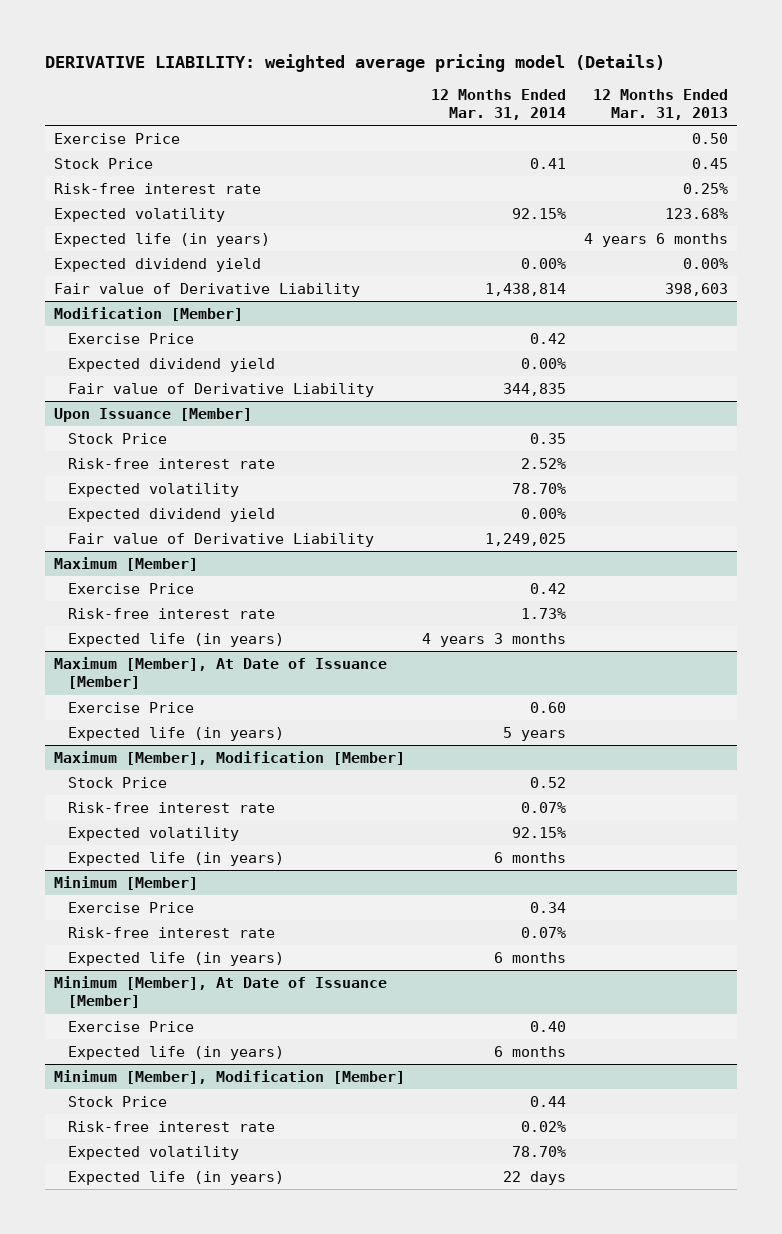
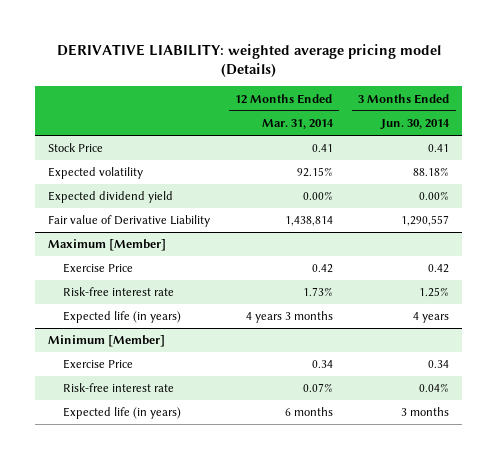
- | 12 Months Ended Mar. 31, 2014 | 12 Months Ended Mar. 31, 2013
+ | 12 Months Ended Mar. 31, 2014 | 3 Months Ended Jun. 30, 2014
- Exercise Price | | 0.50
- Risk-free interest rate | | 0.25%
- Expected life (in years) | | 4 years 6 months
- Modification [Member]
- Exercise Price | 0.42 |
- Expected dividend yield | 0.00% |
- Fair value of Derivative Liability | 344,835 |
- Upon Issuance [Member]
- Stock Price | 0.35 |
- Risk-free interest rate | 2.52% |
- Expected volatility | 78.70% |
- Expected dividend yield | 0.00% |
- Fair value of Derivative Liability | 1,249,025 |
- Maximum [Member], At Date of Issuance [Member]
- Exercise Price | 0.60 |
- Expected life (in years) | 5 years |
- Maximum [Member], Modification [Member]
- Stock Price | 0.52 |
- Risk-free interest rate | 0.07% |
- Expected volatility | 92.15% |
- Expected life (in years) | 6 months |
- Minimum [Member], At Date of Issuance [Member]
- Exercise Price | 0.40 |
- Expected life (in years) | 6 months |
- Minimum [Member], Modification [Member]
- Stock Price | 0.44 |
- Risk-free interest rate | 0.02% |
- Expected volatility | 78.70% |
- Expected life (in years) | 22 days |

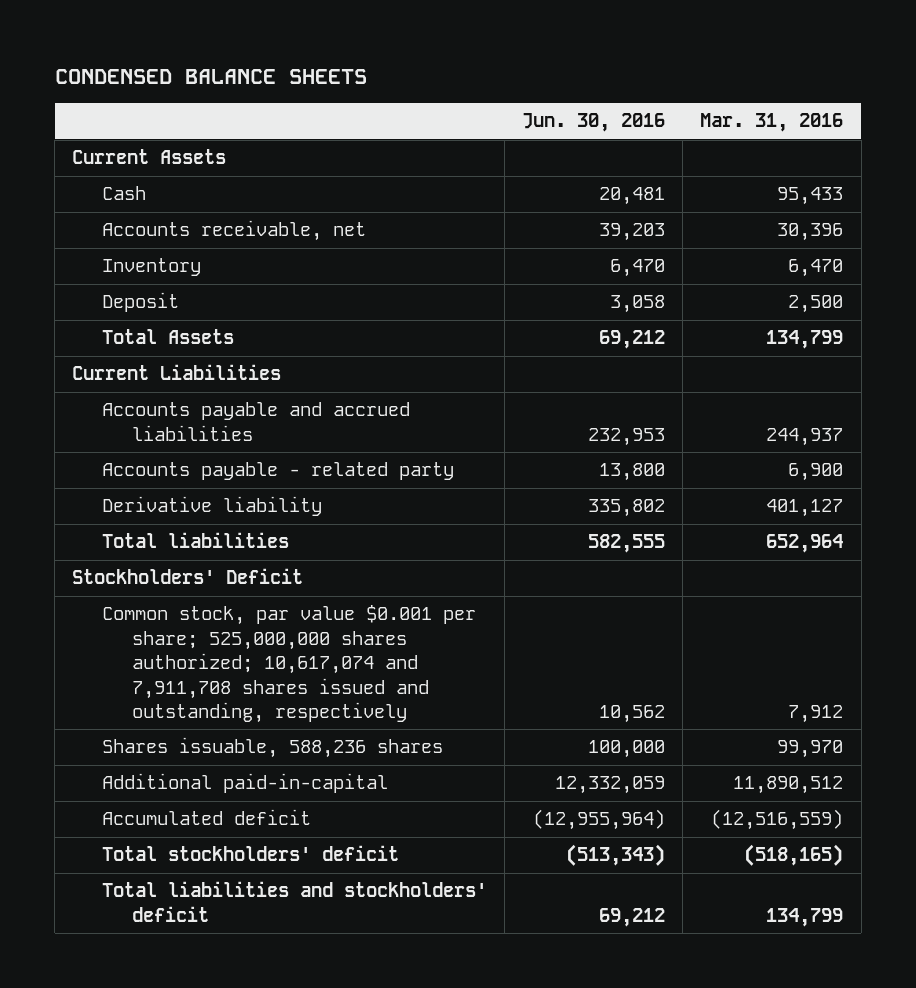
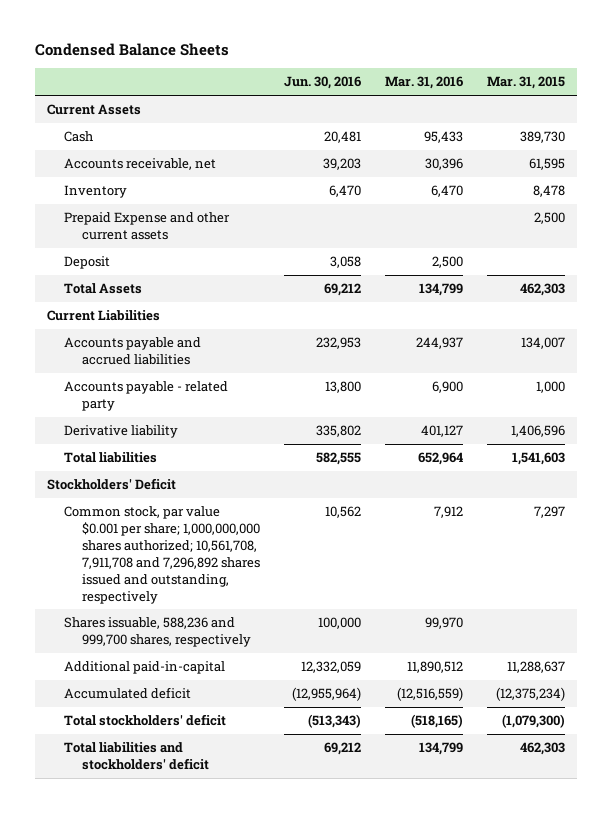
- CONDENSED BALANCE SHEETS
+ Condensed Balance Sheets
- | Jun. 30, 2016 | Mar. 31, 2016
+ | Jun. 30, 2016 | Mar. 31, 2016 | Mar. 31, 2015
+ Prepaid Expense and other current assets | | | 2,500
- Common stock, par value $0.001 per share; 525,000,000 shares authorized; 10,617,074 and 7,911,708 shares issued and outstanding, respectively | 10,562 | 7,912
- Shares issuable, 588,236 shares | 100,000 | 99,970
+ Common stock, par value $0.001 per share; 1,000,000,000 shares authorized; 10,561,708, 7,911,708 and 7,296,892 shares issued and outstanding, respectively | 10,562 | 7,912 | 7,297
+ Shares issuable, 588,236 and 999,700 shares, respectively | 100,000 | 99,970 |

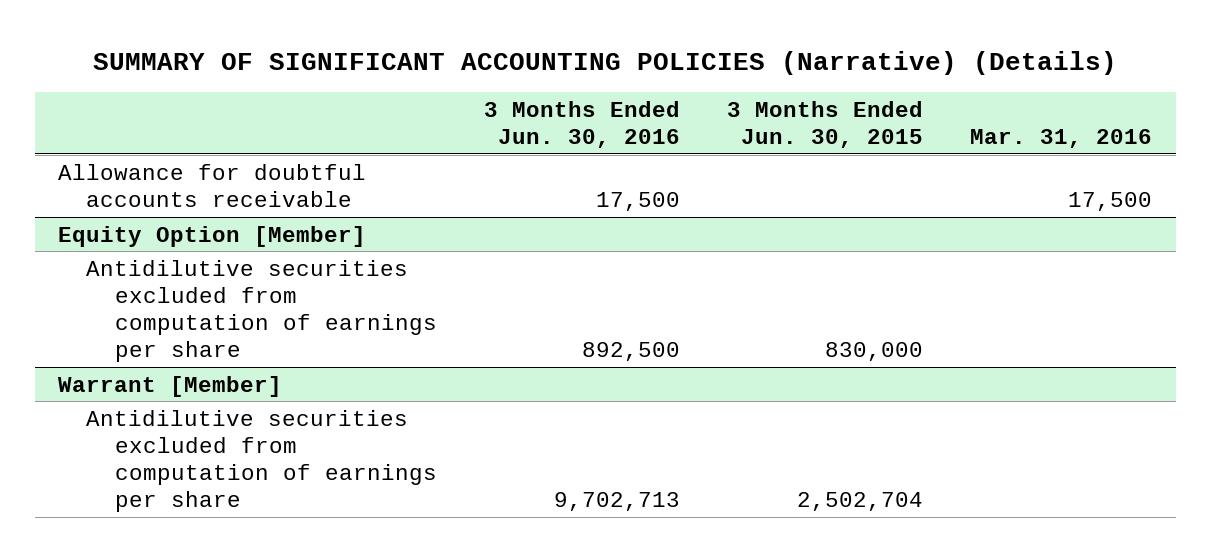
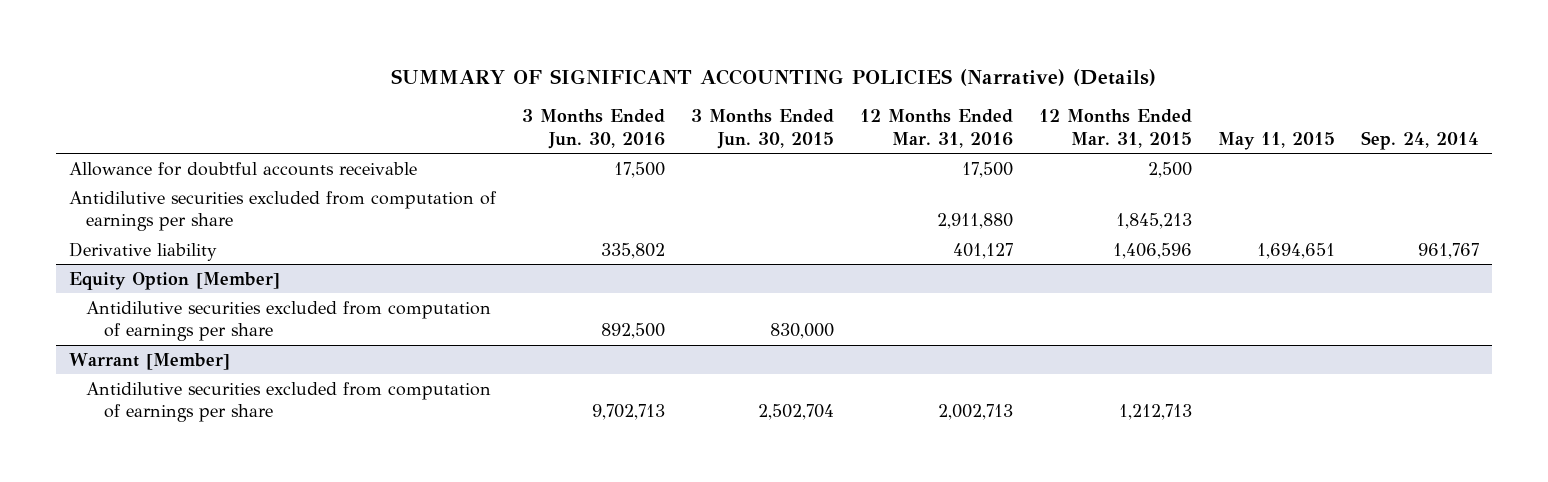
- | 3 Months Ended Jun. 30, 2016 | 3 Months Ended Jun. 30, 2015 | Mar. 31, 2016
+ | 3 Months Ended Jun. 30, 2016 | 3 Months Ended Jun. 30, 2015 | 12 Months Ended Mar. 31, 2016 | 12 Months Ended Mar. 31, 2015 | May 11, 2015 | Sep. 24, 2014
+ Antidilutive securities excluded from computation of earnings per share | | | 2,911,880 | 1,845,213 | |
+ Derivative liability | 335,802 | | 401,127 | 1,406,596 | 1,694,651 | 961,767

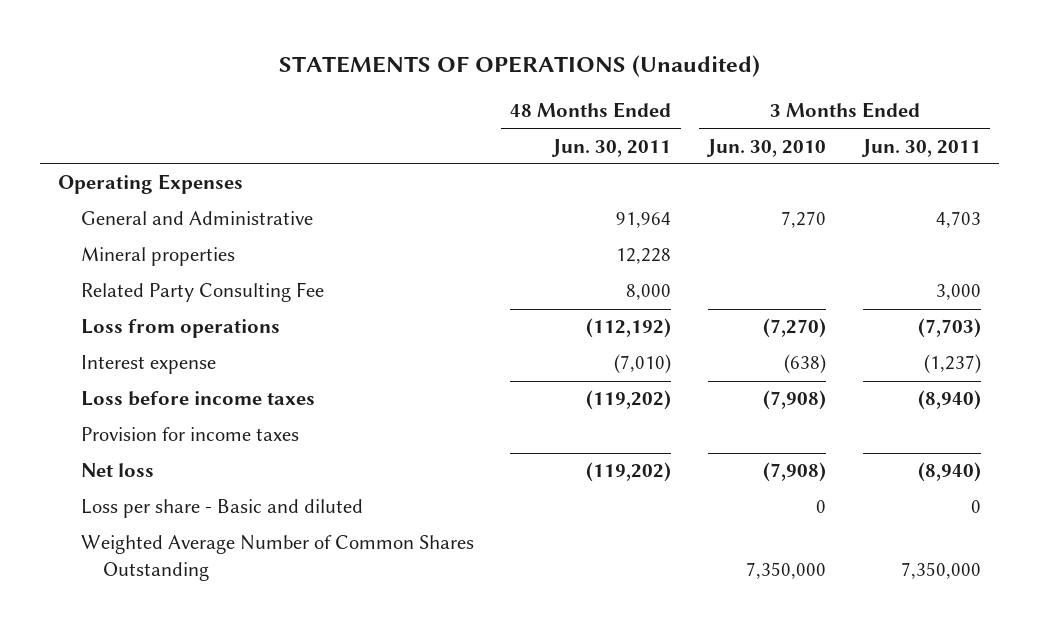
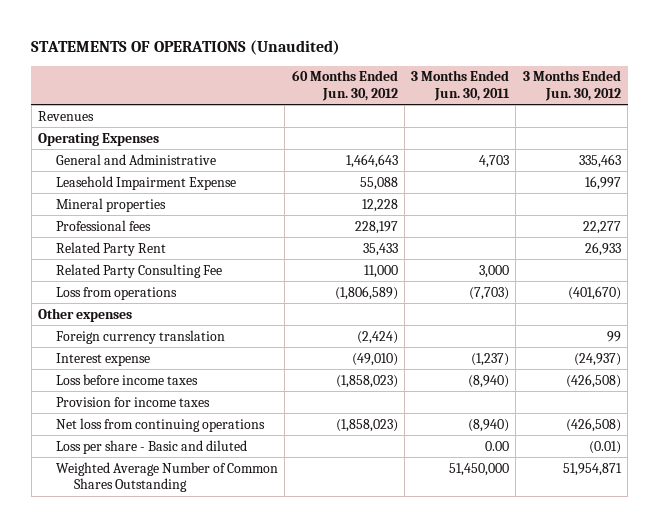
- | 48 Months Ended Jun. 30, 2011 | 3 Months Ended Jun. 30, 2010 | 3 Months Ended Jun. 30, 2011
+ | 60 Months Ended Jun. 30, 2012 | 3 Months Ended Jun. 30, 2011 | 3 Months Ended Jun. 30, 2012
+ Revenues
+ Leasehold Impairment Expense | 55,088 | | 16,997
+ Professional fees | 228,197 | | 22,277
+ Related Party Rent | 35,433 | | 26,933
+ Other expenses
+ Foreign currency translation | (2,424) | | 99
- Net loss | (119,202) | (7,908) | (8,940)
- Loss per share - Basic and diluted | | 0 | 0
- Weighted Average Number of Common Shares Outstanding | | 7,350,000 | 7,350,000
+ Net loss from continuing operations | (1,858,023) | (8,940) | (426,508)
+ Loss per share - Basic and diluted | | 0.00 | (0.01)
+ Weighted Average Number of Common Shares Outstanding | | 51,450,000 | 51,954,871

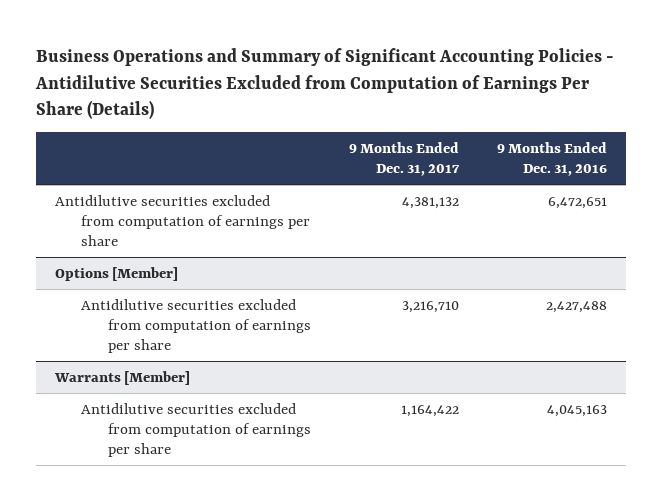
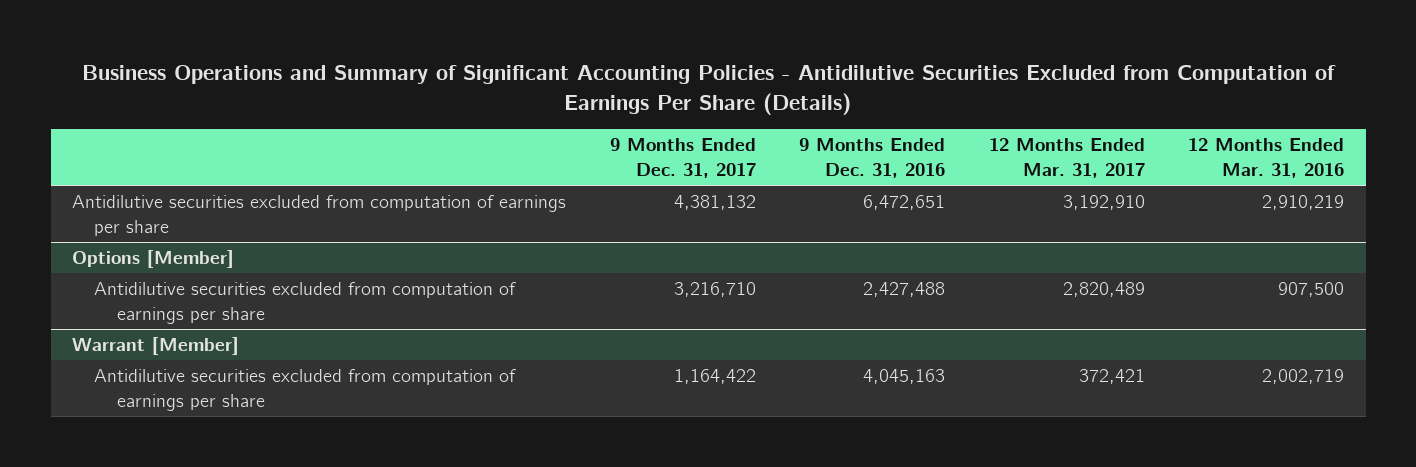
- | 9 Months Ended Dec. 31, 2017 | 9 Months Ended Dec. 31, 2016
+ | 9 Months Ended Dec. 31, 2017 | 9 Months Ended Dec. 31, 2016 | 12 Months Ended Mar. 31, 2017 | 12 Months Ended Mar. 31, 2016
- Warrants [Member]
+ Warrant [Member]

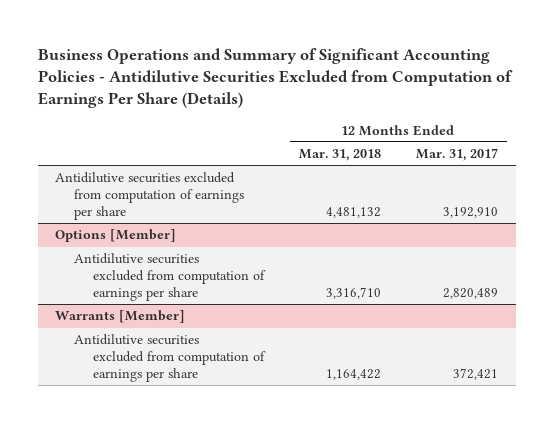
- | 9 Months Ended Dec. 31, 2017 | 9 Months Ended Dec. 31, 2016 | 12 Months Ended Mar. 31, 2017 | 12 Months Ended Mar. 31, 2016
+ | 12 Months Ended Mar. 31, 2018 | 12 Months Ended Mar. 31, 2017
- Warrant [Member]
+ Warrants [Member]

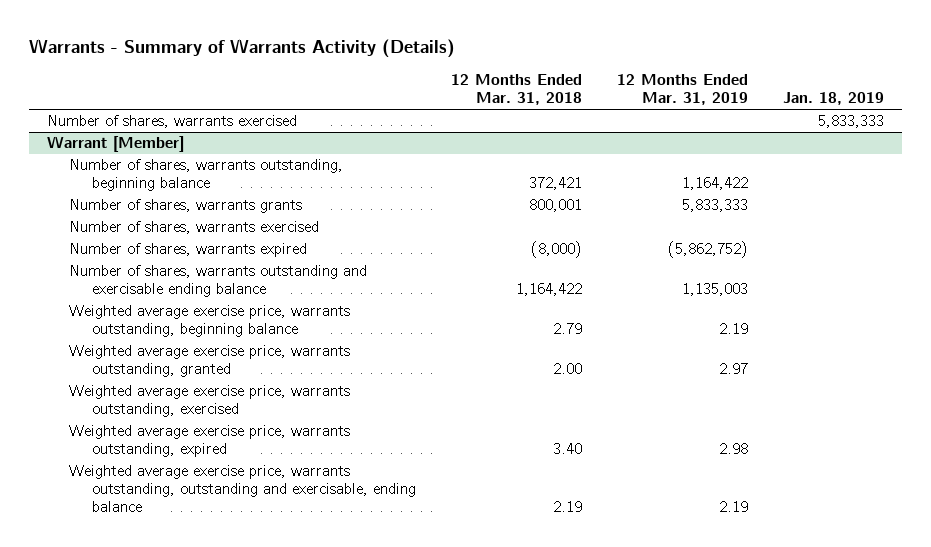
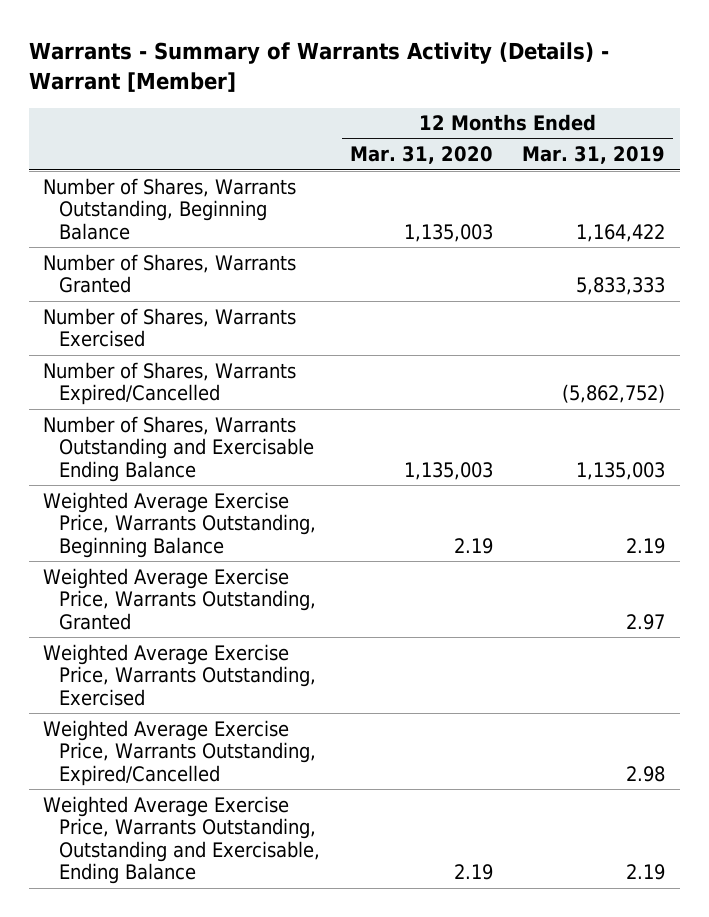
- Warrants - Summary of Warrants Activity (Details)
+ Warrants - Summary of Warrants Activity (Details) - Warrant [Member]
- | 12 Months Ended Mar. 31, 2018 | 12 Months Ended Mar. 31, 2019 | Jan. 18, 2019
+ | 12 Months Ended Mar. 31, 2020 | 12 Months Ended Mar. 31, 2019
- Number of shares, warrants exercised | | | 5,833,333
- Warrant [Member]
- Number of shares, warrants outstanding, beginning balance | 372,421 | 1,164,422 |
- Number of shares, warrants grants | 800,001 | 5,833,333 |
- Number of shares, warrants exercised
- Number of shares, warrants expired | (8,000) | (5,862,752) |
- Number of shares, warrants outstanding and exercisable ending balance | 1,164,422 | 1,135,003 |
- Weighted average exercise price, warrants outstanding, beginning balance | 2.79 | 2.19 |
- Weighted average exercise price, warrants outstanding, granted | 2.00 | 2.97 |
- Weighted average exercise price, warrants outstanding, exercised
- Weighted average exercise price, warrants outstanding, expired | 3.40 | 2.98 |
- Weighted average exercise price, warrants outstanding, outstanding and exercisable, ending balance | 2.19 | 2.19 |
+ Number of Shares, Warrants Outstanding, Beginning Balance | 1,135,003 | 1,164,422
+ Number of Shares, Warrants Granted | | 5,833,333
+ Number of Shares, Warrants Exercised
+ Number of Shares, Warrants Expired/Cancelled | | (5,862,752)
+ Number of Shares, Warrants Outstanding and Exercisable Ending Balance | 1,135,003 | 1,135,003
+ Weighted Average Exercise Price, Warrants Outstanding, Beginning Balance | 2.19 | 2.19
+ Weighted Average Exercise Price, Warrants Outstanding, Granted | | 2.97
+ Weighted Average Exercise Price, Warrants Outstanding, Exercised
+ Weighted Average Exercise Price, Warrants Outstanding, Expired/Cancelled | | 2.98
+ Weighted Average Exercise Price, Warrants Outstanding, Outstanding and Exercisable, Ending Balance | 2.19 | 2.19

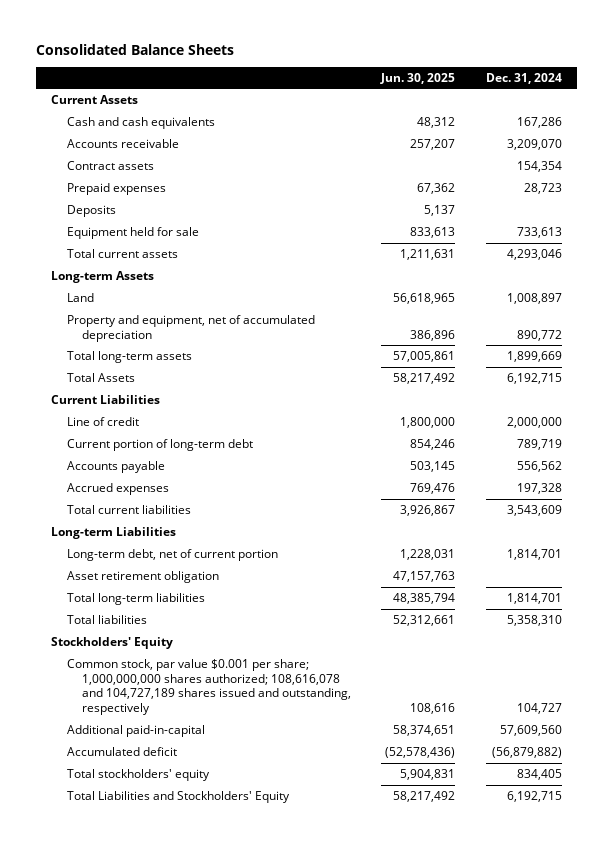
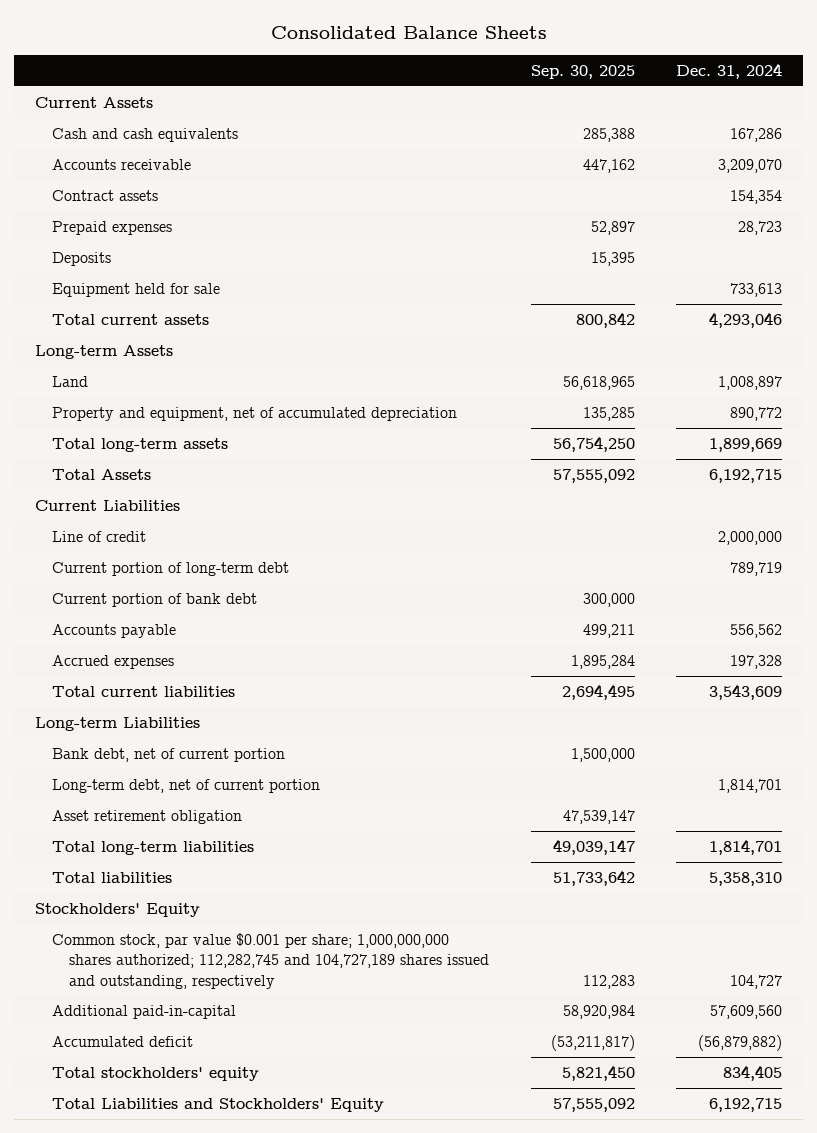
- | Jun. 30, 2025 | Dec. 31, 2024
+ | Sep. 30, 2025 | Dec. 31, 2024
+ Current portion of bank debt | 300,000 |
+ Bank debt, net of current portion | 1,500,000 |
- Common stock, par value $0.001 per share; 1,000,000,000 shares authorized; 108,616,078 and 104,727,189 shares issued and outstanding, respectively | 108,616 | 104,727
+ Common stock, par value $0.001 per share; 1,000,000,000 shares authorized; 112,282,745 and 104,727,189 shares issued and outstanding, respectively | 112,283 | 104,727

